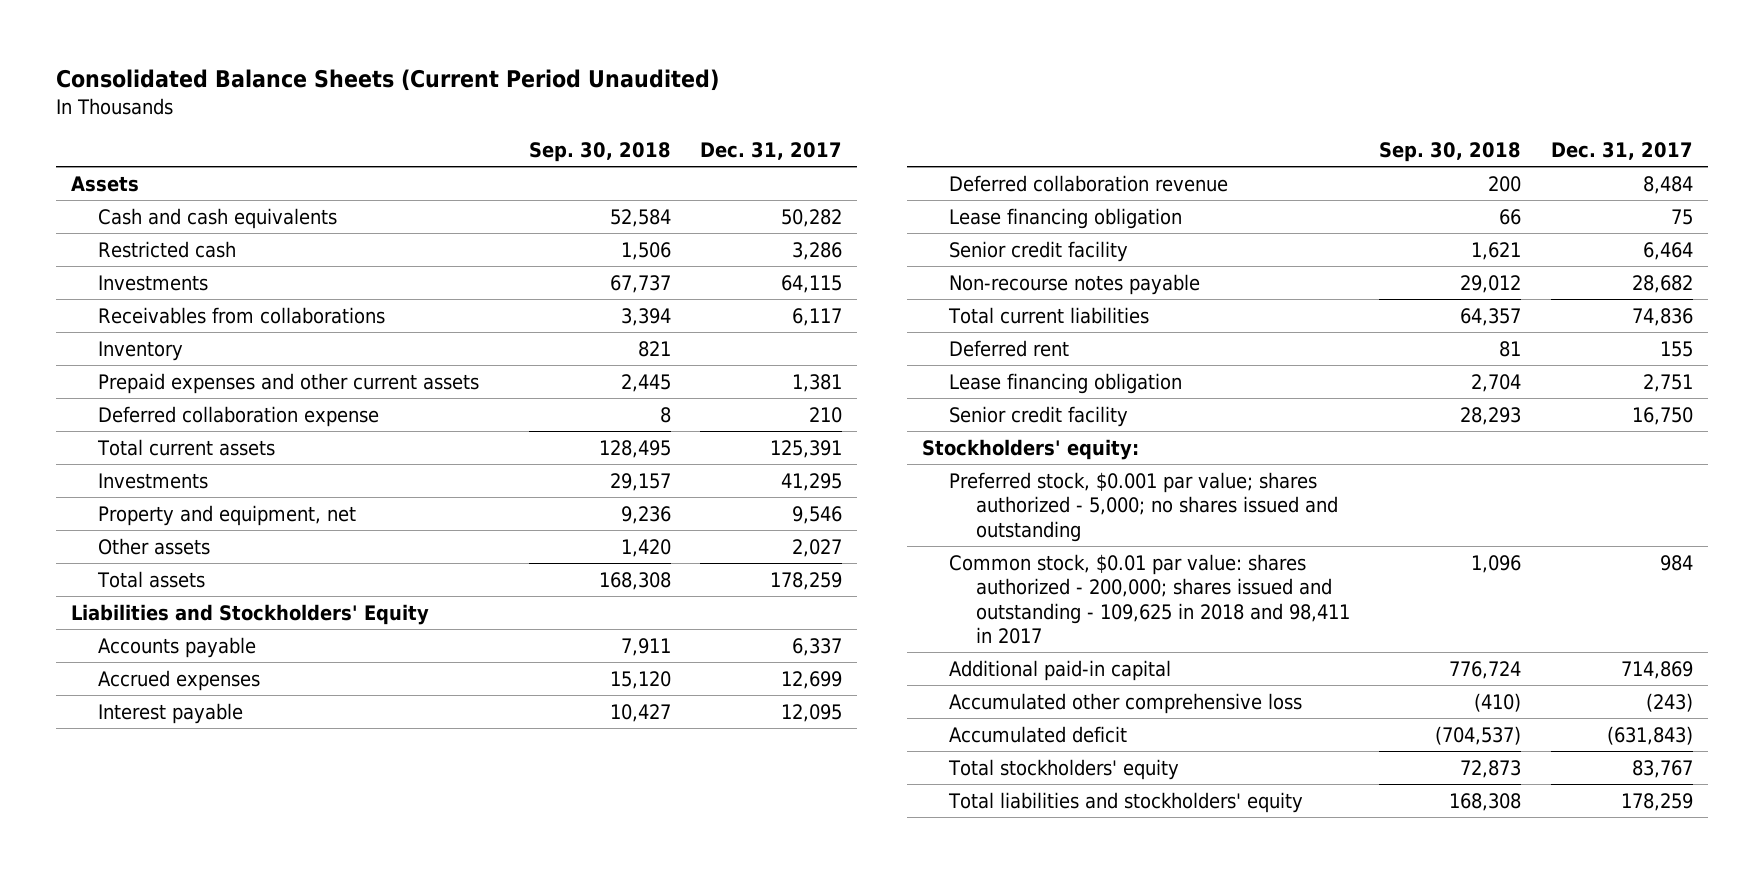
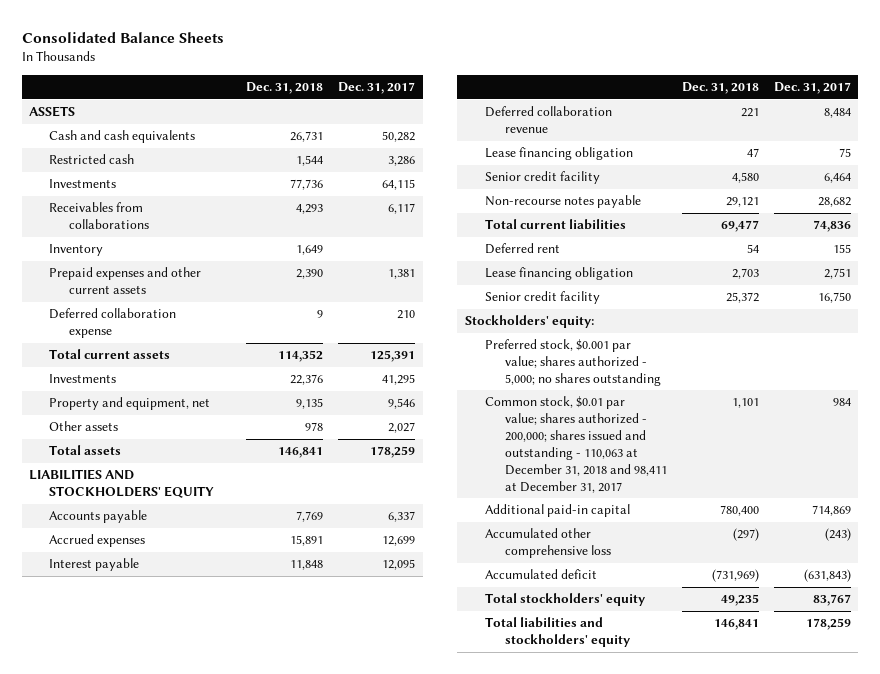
- Consolidated Balance Sheets (Current Period Unaudited)
+ Consolidated Balance Sheets
- | Sep. 30, 2018 | Dec. 31, 2017
+ | Dec. 31, 2018 | Dec. 31, 2017
- Assets
+ ASSETS
- Liabilities and Stockholders' Equity
+ LIABILITIES AND STOCKHOLDERS' EQUITY
- Preferred stock, $0.001 par value; shares authorized - 5,000; no shares issued and outstanding
- Common stock, $0.01 par value: shares authorized - 200,000; shares issued and outstanding - 109,625 in 2018 and 98,411 in 2017 | 1,096 | 984
+ Preferred stock, $0.001 par value; shares authorized - 5,000; no shares outstanding
+ Common stock, $0.01 par value; shares authorized - 200,000; shares issued and outstanding - 110,063 at December 31, 2018 and 98,411 at December 31, 2017 | 1,101 | 984

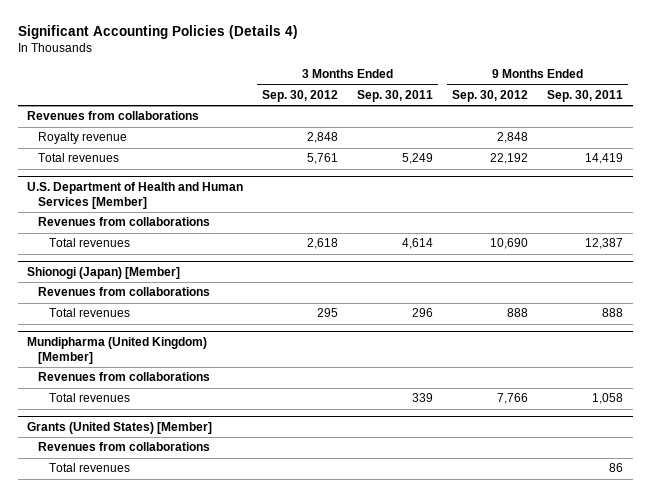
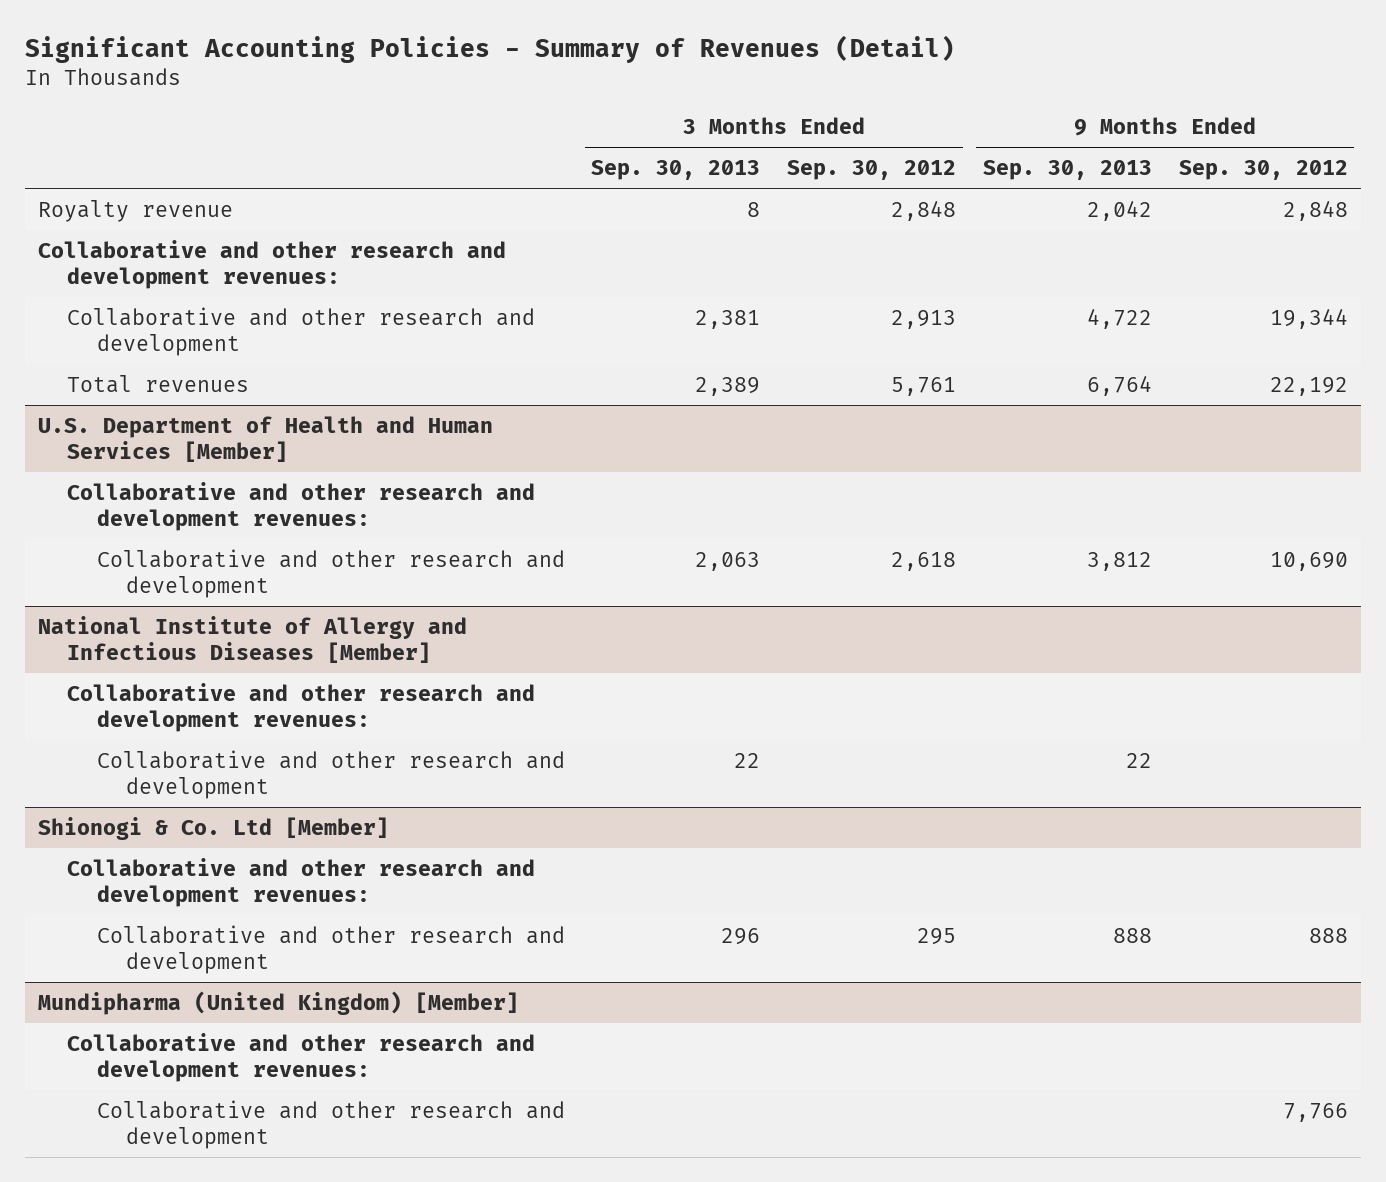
- Significant Accounting Policies (Details 4)
+ Significant Accounting Policies - Summary of Revenues (Detail)
- | 3 Months Ended Sep. 30, 2012 | 3 Months Ended Sep. 30, 2011 | 9 Months Ended Sep. 30, 2012 | 9 Months Ended Sep. 30, 2011
+ | 3 Months Ended Sep. 30, 2013 | 3 Months Ended Sep. 30, 2012 | 9 Months Ended Sep. 30, 2013 | 9 Months Ended Sep. 30, 2012
- Revenues from collaborations
+ Collaborative and other research and development revenues:
+ Collaborative and other research and development | 2,381 | 2,913 | 4,722 | 19,344
@ U.S. Department of Health and Human Services [Member]
- Revenues from collaborations
- Total revenues | 2,618 | 4,614 | 10,690 | 12,387
- Shionogi (Japan) [Member]
- Revenues from collaborations
- Total revenues | 295 | 296 | 888 | 888
@ U.S. Department of Health and Human Services [Member]
+ Collaborative and other research and development revenues:
+ Collaborative and other research and development | 2,063 | 2,618 | 3,812 | 10,690
+ National Institute of Allergy and Infectious Diseases [Member]
+ Collaborative and other research and development revenues:
+ Collaborative and other research and development | 22 | | 22 |
+ Shionogi & Co. Ltd [Member]
+ Collaborative and other research and development revenues:
+ Collaborative and other research and development | 296 | 295 | 888 | 888
@ Mundipharma (United Kingdom) [Member]
- Revenues from collaborations
- Total revenues | | 339 | 7,766 | 1,058
- Grants (United States) [Member]
- Revenues from collaborations
- Total revenues | | | | 86
@ Mundipharma (United Kingdom) [Member]
+ Collaborative and other research and development revenues:
+ Collaborative and other research and development | | | | 7,766

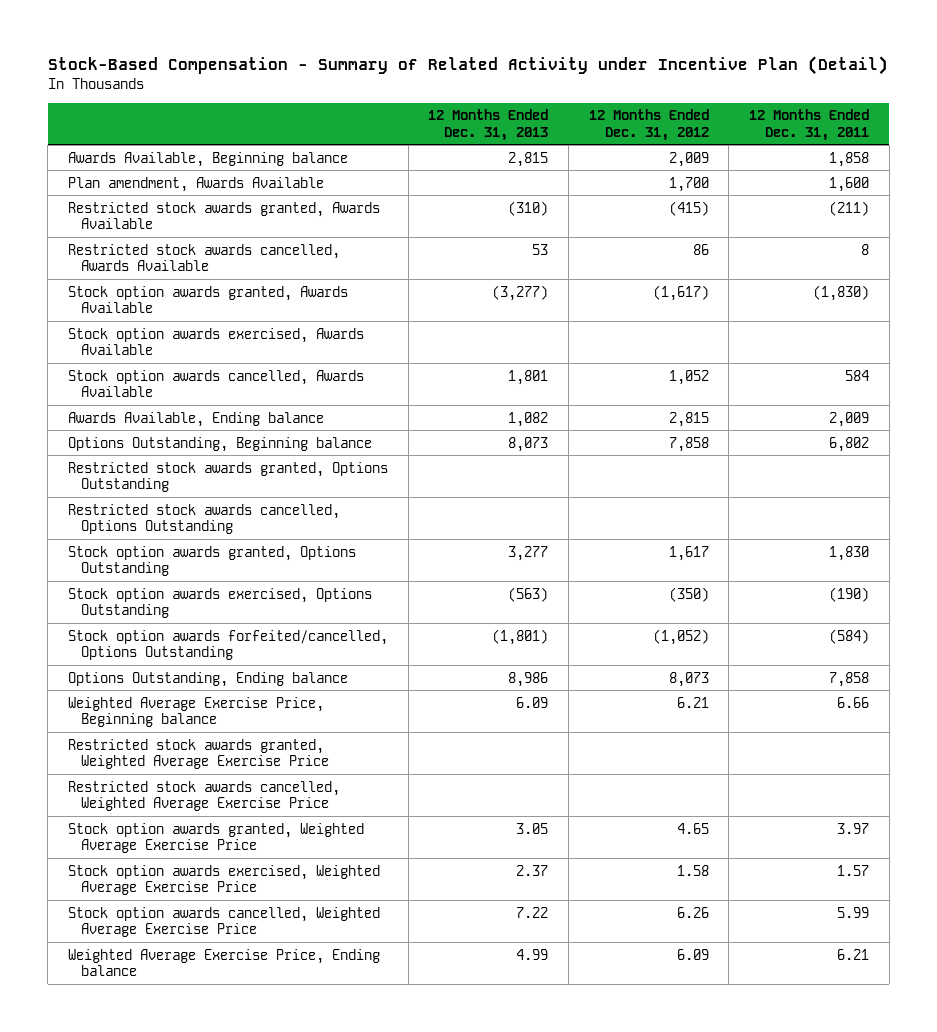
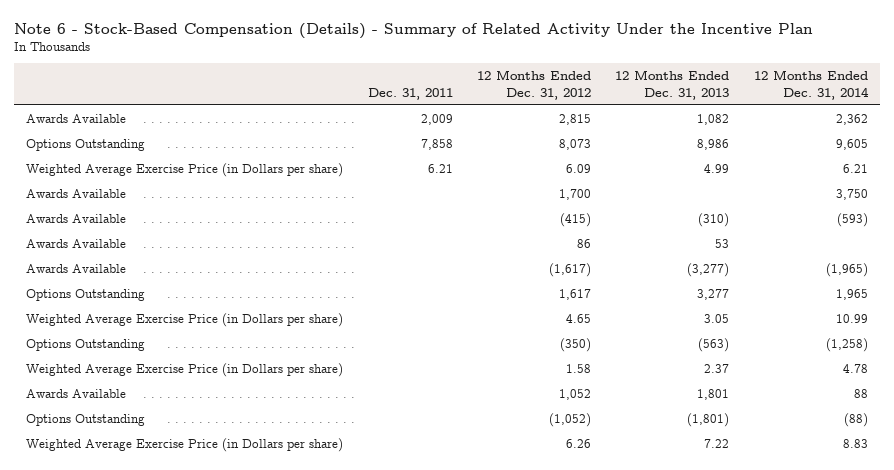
- Stock-Based Compensation - Summary of Related Activity under Incentive Plan (Detail)
+ Note 6 - Stock-Based Compensation (Details) - Summary of Related Activity Under the Incentive Plan
- | 12 Months Ended Dec. 31, 2013 | 12 Months Ended Dec. 31, 2012 | 12 Months Ended Dec. 31, 2011
+ | Dec. 31, 2011 | 12 Months Ended Dec. 31, 2012 | 12 Months Ended Dec. 31, 2013 | 12 Months Ended Dec. 31, 2014
- Awards Available, Beginning balance | 2,815 | 2,009 | 1,858
- Plan amendment, Awards Available | | 1,700 | 1,600
- Restricted stock awards granted, Awards Available | (310) | (415) | (211)
- Restricted stock awards cancelled, Awards Available | 53 | 86 | 8
- Stock option awards granted, Awards Available | (3,277) | (1,617) | (1,830)
- Stock option awards exercised, Awards Available
- Stock option awards cancelled, Awards Available | 1,801 | 1,052 | 584
- Awards Available, Ending balance | 1,082 | 2,815 | 2,009
- Options Outstanding, Beginning balance | 8,073 | 7,858 | 6,802
- Restricted stock awards granted, Options Outstanding
- Restricted stock awards cancelled, Options Outstanding
- Stock option awards granted, Options Outstanding | 3,277 | 1,617 | 1,830
- Stock option awards exercised, Options Outstanding | (563) | (350) | (190)
- Stock option awards forfeited/cancelled, Options Outstanding | (1,801) | (1,052) | (584)
- Options Outstanding, Ending balance | 8,986 | 8,073 | 7,858
- Weighted Average Exercise Price, Beginning balance | 6.09 | 6.21 | 6.66
- Restricted stock awards granted, Weighted Average Exercise Price
- Restricted stock awards cancelled, Weighted Average Exercise Price
- Stock option awards granted, Weighted Average Exercise Price | 3.05 | 4.65 | 3.97
- Stock option awards exercised, Weighted Average Exercise Price | 2.37 | 1.58 | 1.57
- Stock option awards cancelled, Weighted Average Exercise Price | 7.22 | 6.26 | 5.99
- Weighted Average Exercise Price, Ending balance | 4.99 | 6.09 | 6.21
+ Awards Available | 2,009 | 2,815 | 1,082 | 2,362
+ Options Outstanding | 7,858 | 8,073 | 8,986 | 9,605
+ Weighted Average Exercise Price (in Dollars per share) | 6.21 | 6.09 | 4.99 | 6.21
+ Awards Available | | 1,700 | | 3,750
+ Awards Available | | (415) | (310) | (593)
+ Awards Available | | 86 | 53 |
+ Awards Available | | (1,617) | (3,277) | (1,965)
+ Options Outstanding | | 1,617 | 3,277 | 1,965
+ Weighted Average Exercise Price (in Dollars per share) | | 4.65 | 3.05 | 10.99
+ Options Outstanding | | (350) | (563) | (1,258)
+ Weighted Average Exercise Price (in Dollars per share) | | 1.58 | 2.37 | 4.78
+ Awards Available | | 1,052 | 1,801 | 88
+ Options Outstanding | | (1,052) | (1,801) | (88)
+ Weighted Average Exercise Price (in Dollars per share) | | 6.26 | 7.22 | 8.83

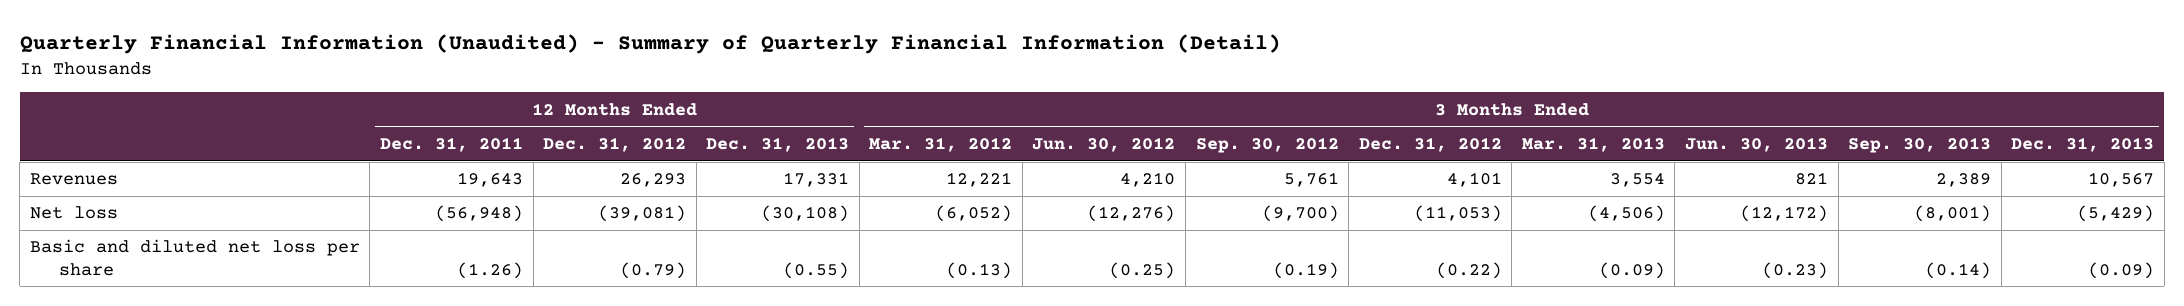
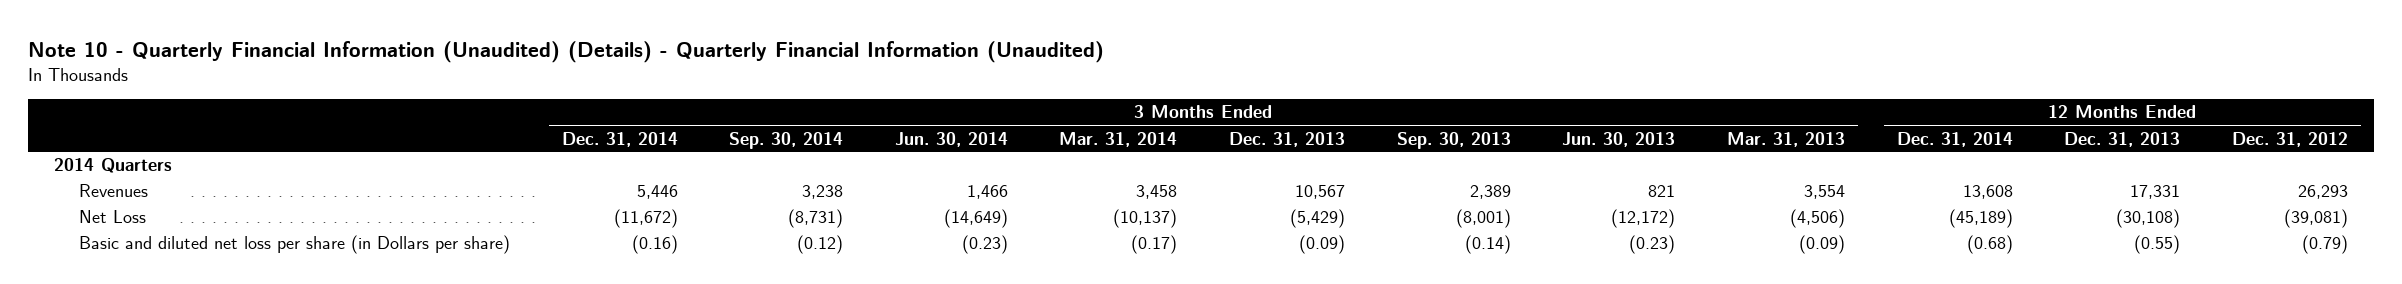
- Quarterly Financial Information (Unaudited) - Summary of Quarterly Financial Information (Detail)
+ Note 10 - Quarterly Financial Information (Unaudited) (Details) - Quarterly Financial Information (Unaudited)
- | 12 Months Ended Dec. 31, 2011 | 12 Months Ended Dec. 31, 2012 | 12 Months Ended Dec. 31, 2013 | 3 Months Ended Mar. 31, 2012 | 3 Months Ended Jun. 30, 2012 | 3 Months Ended Sep. 30, 2012 | 3 Months Ended Dec. 31, 2012 | 3 Months Ended Mar. 31, 2013 | 3 Months Ended Jun. 30, 2013 | 3 Months Ended Sep. 30, 2013 | 3 Months Ended Dec. 31, 2013
+ | 3 Months Ended Dec. 31, 2014 | 3 Months Ended Sep. 30, 2014 | 3 Months Ended Jun. 30, 2014 | 3 Months Ended Mar. 31, 2014 | 3 Months Ended Dec. 31, 2013 | 3 Months Ended Sep. 30, 2013 | 3 Months Ended Jun. 30, 2013 | 3 Months Ended Mar. 31, 2013 | 12 Months Ended Dec. 31, 2014 | 12 Months Ended Dec. 31, 2013 | 12 Months Ended Dec. 31, 2012
+ 2014 Quarters
- Net loss | (56,948) | (39,081) | (30,108) | (6,052) | (12,276) | (9,700) | (11,053) | (4,506) | (12,172) | (8,001) | (5,429)
- Basic and diluted net loss per share | (1.26) | (0.79) | (0.55) | (0.13) | (0.25) | (0.19) | (0.22) | (0.09) | (0.23) | (0.14) | (0.09)
+ Net Loss | (11,672) | (8,731) | (14,649) | (10,137) | (5,429) | (8,001) | (12,172) | (4,506) | (45,189) | (30,108) | (39,081)
+ Basic and diluted net loss per share (in Dollars per share) | (0.16) | (0.12) | (0.23) | (0.17) | (0.09) | (0.14) | (0.23) | (0.09) | (0.68) | (0.55) | (0.79)

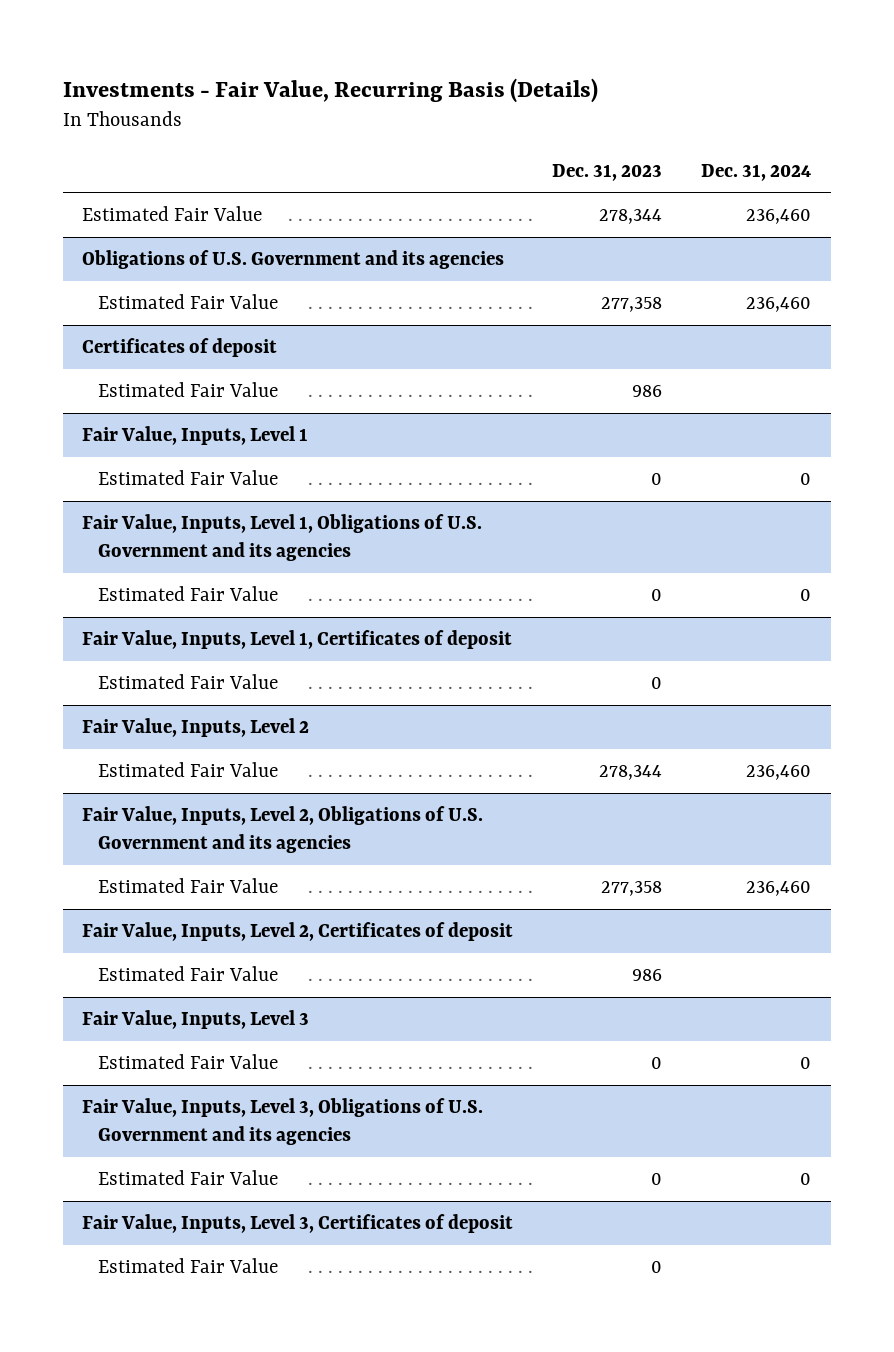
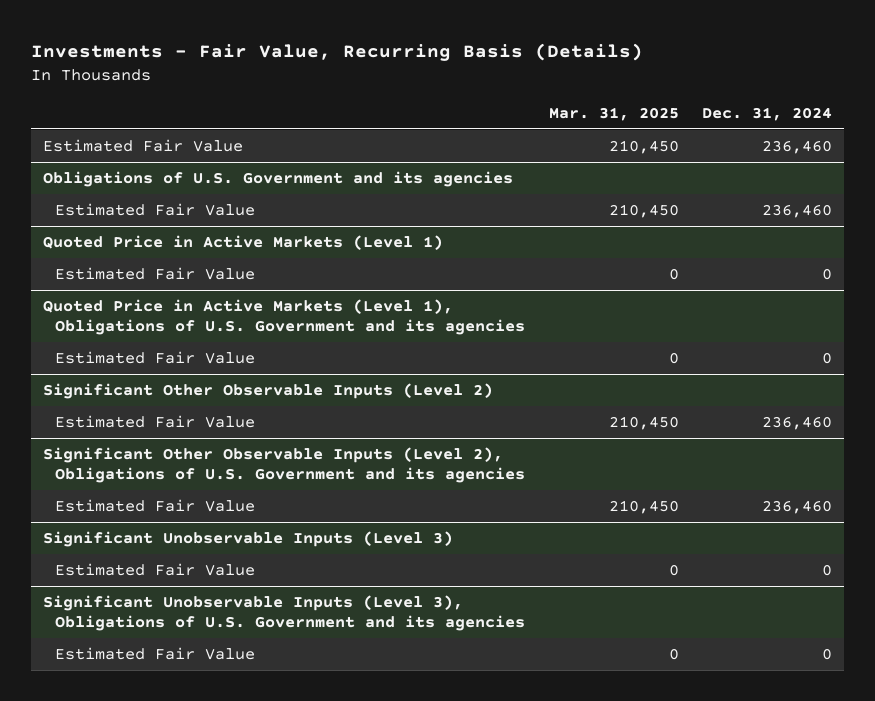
- | Dec. 31, 2023 | Dec. 31, 2024
+ | Mar. 31, 2025 | Dec. 31, 2024
- Certificates of deposit
- Estimated Fair Value | 986 |
- Fair Value, Inputs, Level 1
+ Quoted Price in Active Markets (Level 1)
- Fair Value, Inputs, Level 1, Obligations of U.S. Government and its agencies
+ Quoted Price in Active Markets (Level 1), Obligations of U.S. Government and its agencies
- Fair Value, Inputs, Level 1, Certificates of deposit
- Estimated Fair Value | 0 |
- Fair Value, Inputs, Level 2
+ Significant Other Observable Inputs (Level 2)
- Fair Value, Inputs, Level 2, Obligations of U.S. Government and its agencies
+ Significant Other Observable Inputs (Level 2), Obligations of U.S. Government and its agencies
- Fair Value, Inputs, Level 2, Certificates of deposit
- Estimated Fair Value | 986 |
- Fair Value, Inputs, Level 3
+ Significant Unobservable Inputs (Level 3)
- Fair Value, Inputs, Level 3, Obligations of U.S. Government and its agencies
+ Significant Unobservable Inputs (Level 3), Obligations of U.S. Government and its agencies
- Fair Value, Inputs, Level 3, Certificates of deposit
- Estimated Fair Value | 0 |

